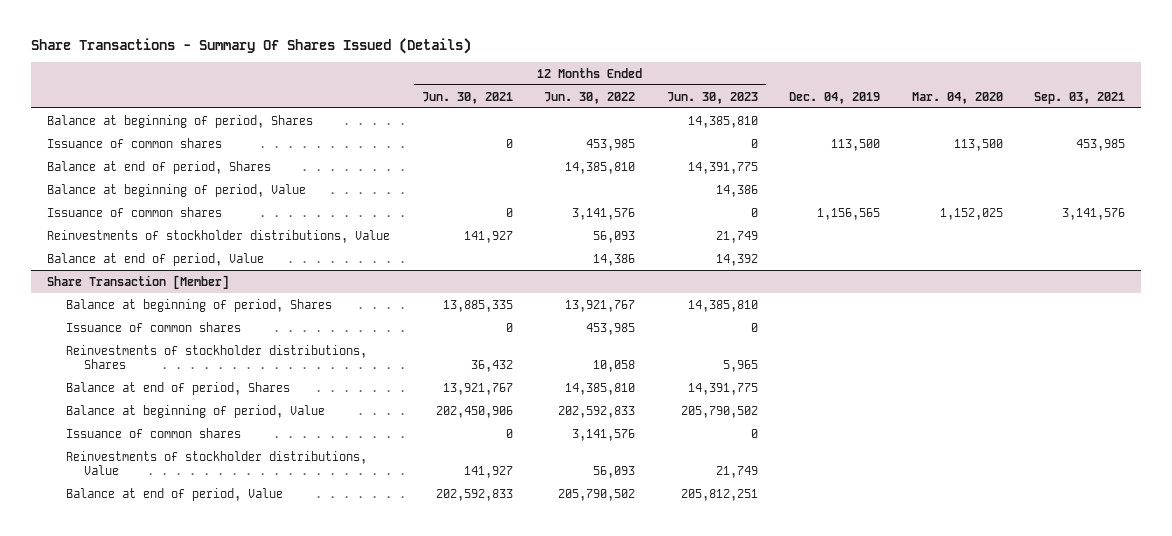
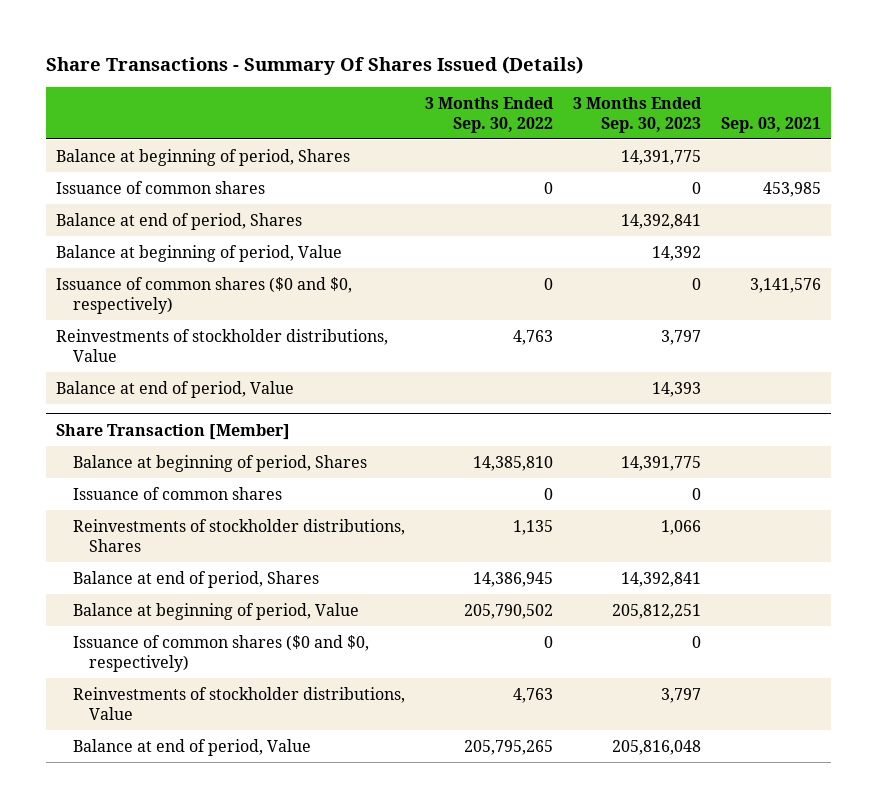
- | 12 Months Ended Jun. 30, 2021 | 12 Months Ended Jun. 30, 2022 | 12 Months Ended Jun. 30, 2023 | Dec. 04, 2019 | Mar. 04, 2020 | Sep. 03, 2021
+ | 3 Months Ended Sep. 30, 2022 | 3 Months Ended Sep. 30, 2023 | Sep. 03, 2021
- Issuance of common shares | 0 | 3,141,576 | 0 | 1,156,565 | 1,152,025 | 3,141,576
+ Issuance of common shares ($0 and $0, respectively) | 0 | 0 | 3,141,576
@ Share Transaction [Member]
- Issuance of common shares | 0 | 3,141,576 | 0 | | |
+ Issuance of common shares ($0 and $0, respectively) | 0 | 0 |

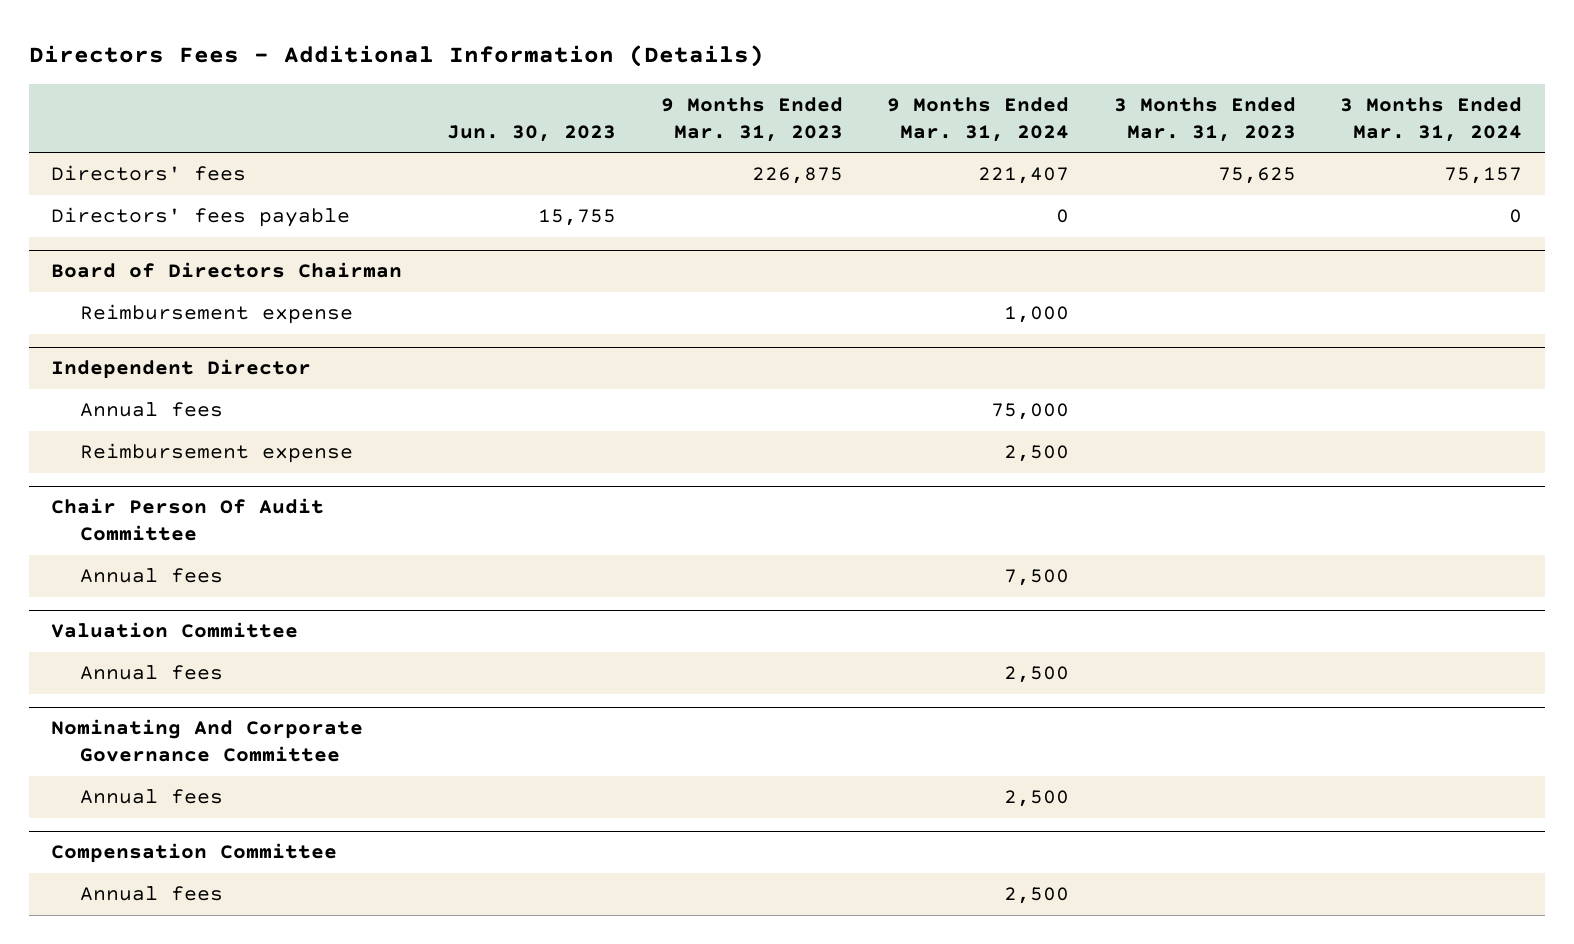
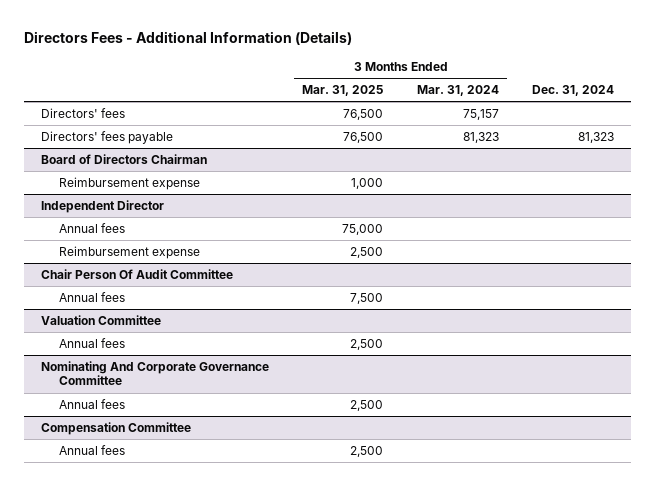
- | Jun. 30, 2023 | 9 Months Ended Mar. 31, 2023 | 9 Months Ended Mar. 31, 2024 | 3 Months Ended Mar. 31, 2023 | 3 Months Ended Mar. 31, 2024
+ | 3 Months Ended Mar. 31, 2025 | 3 Months Ended Mar. 31, 2024 | Dec. 31, 2024
- Directors' fees payable | 15,755 | | 0 | | 0
+ Directors' fees payable | 76,500 | 81,323 | 81,323

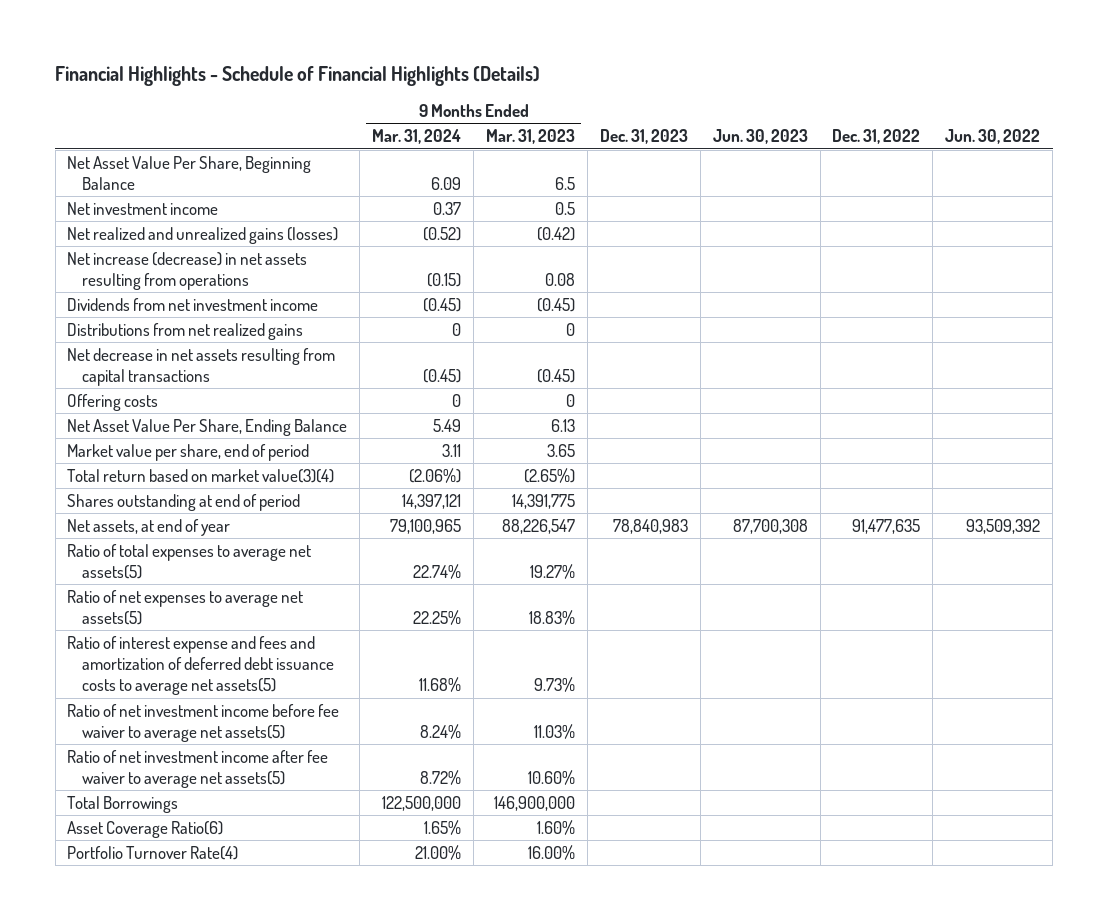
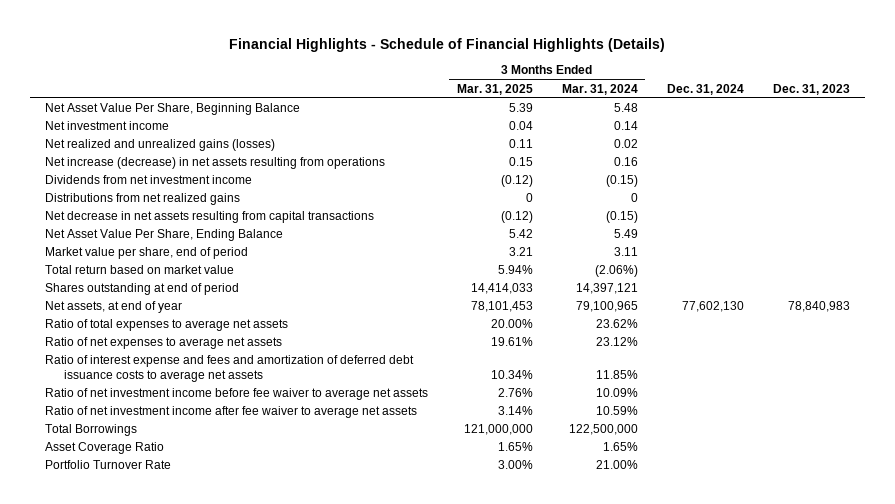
- | 9 Months Ended Mar. 31, 2024 | 9 Months Ended Mar. 31, 2023 | Dec. 31, 2023 | Jun. 30, 2023 | Dec. 31, 2022 | Jun. 30, 2022
+ | 3 Months Ended Mar. 31, 2025 | 3 Months Ended Mar. 31, 2024 | Dec. 31, 2024 | Dec. 31, 2023
- Offering costs | 0 | 0 | | | |
- Total return based on market value(3)(4) | (2.06%) | (2.65%) | | | |
+ Total return based on market value | 5.94% | (2.06%) | |
- Ratio of total expenses to average net assets(5) | 22.74% | 19.27% | | | |
- Ratio of net expenses to average net assets(5) | 22.25% | 18.83% | | | |
- Ratio of interest expense and fees and amortization of deferred debt issuance costs to average net assets(5) | 11.68% | 9.73% | | | |
- Ratio of net investment income before fee waiver to average net assets(5) | 8.24% | 11.03% | | | |
- Ratio of net investment income after fee waiver to average net assets(5) | 8.72% | 10.60% | | | |
+ Ratio of total expenses to average net assets | 20.00% | 23.62% | |
+ Ratio of net expenses to average net assets | 19.61% | 23.12% | |
+ Ratio of interest expense and fees and amortization of deferred debt issuance costs to average net assets | 10.34% | 11.85% | |
+ Ratio of net investment income before fee waiver to average net assets | 2.76% | 10.09% | |
+ Ratio of net investment income after fee waiver to average net assets | 3.14% | 10.59% | |
- Asset Coverage Ratio(6) | 1.65% | 1.60% | | | |
- Portfolio Turnover Rate(4) | 21.00% | 16.00% | | | |
+ Asset Coverage Ratio | 1.65% | 1.65% | |
+ Portfolio Turnover Rate | 3.00% | 21.00% | |

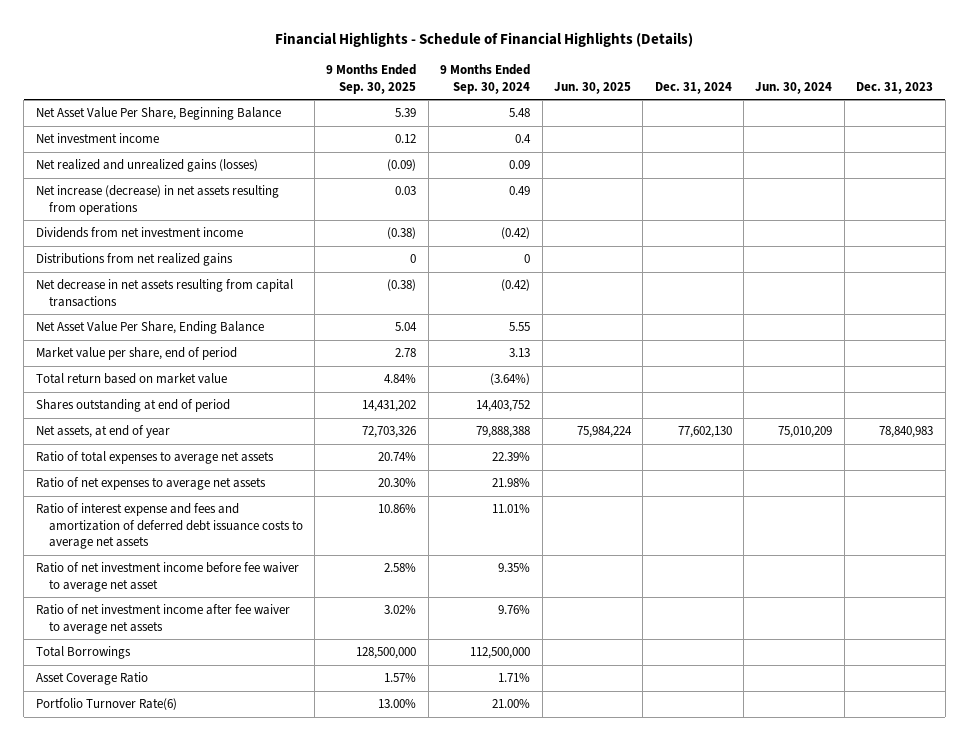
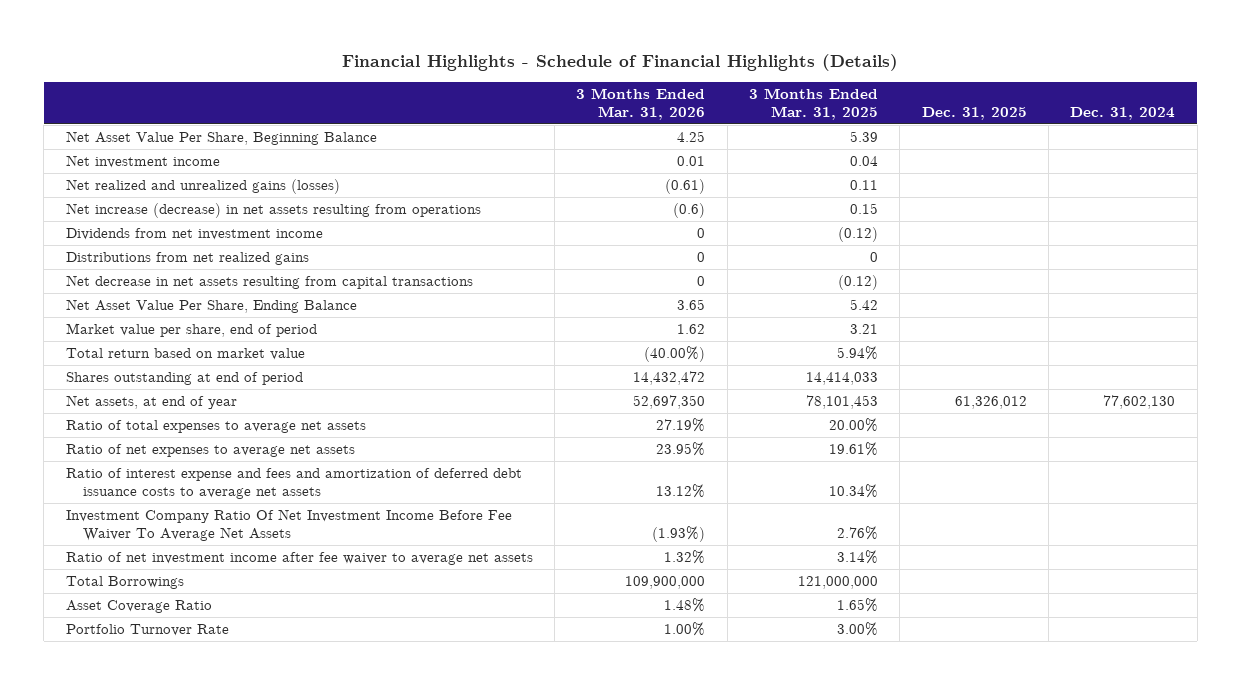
- | 9 Months Ended Sep. 30, 2025 | 9 Months Ended Sep. 30, 2024 | Jun. 30, 2025 | Dec. 31, 2024 | Jun. 30, 2024 | Dec. 31, 2023
+ | 3 Months Ended Mar. 31, 2026 | 3 Months Ended Mar. 31, 2025 | Dec. 31, 2025 | Dec. 31, 2024
- Ratio of net investment income before fee waiver to average net asset | 2.58% | 9.35% | | | |
+ Investment Company Ratio Of Net Investment Income Before Fee Waiver To Average Net Assets | (1.93%) | 2.76% | |
- Portfolio Turnover Rate(6) | 13.00% | 21.00% | | | |
+ Portfolio Turnover Rate | 1.00% | 3.00% | |

